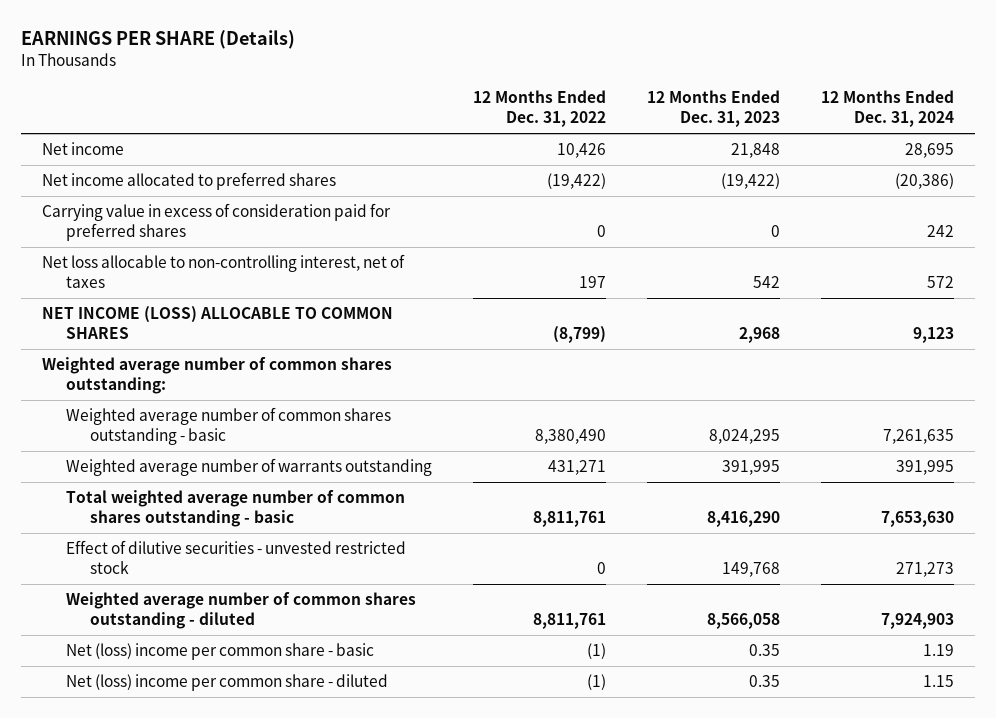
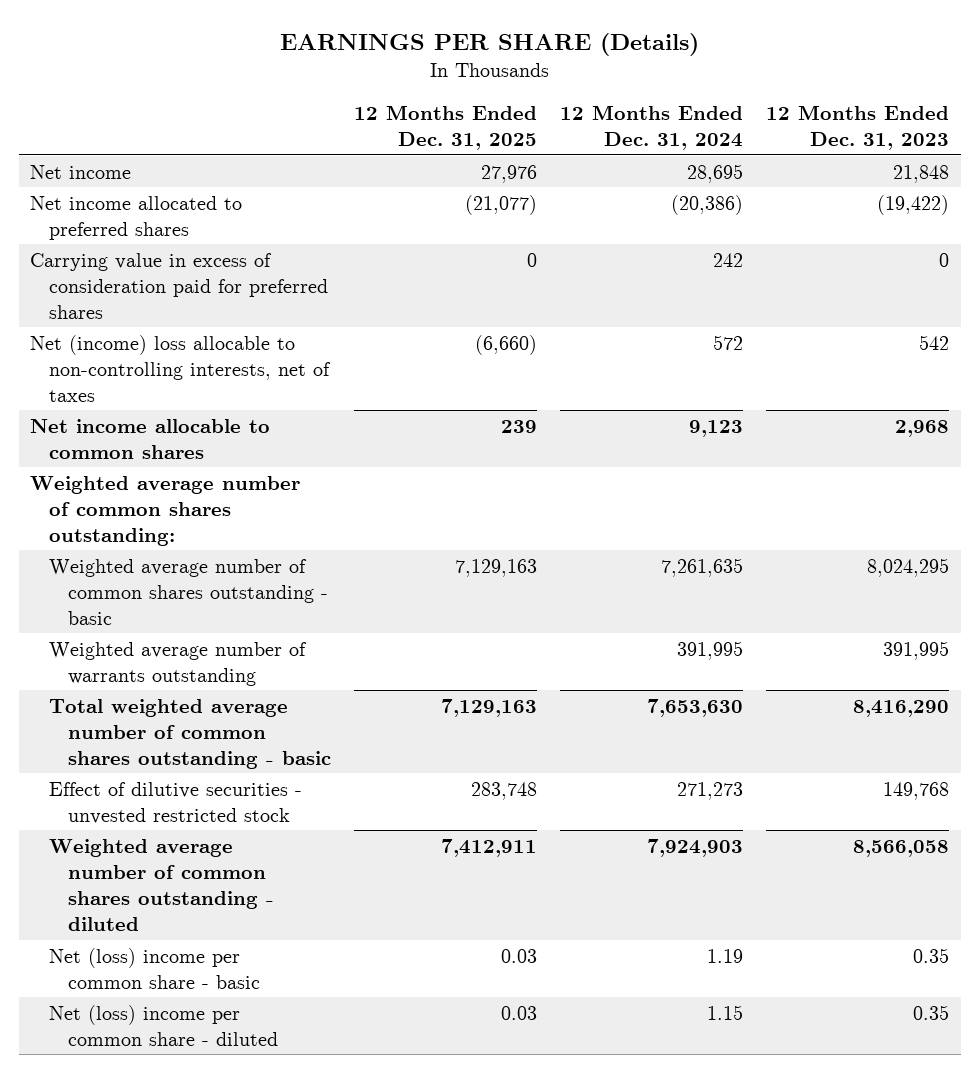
- | 12 Months Ended Dec. 31, 2022 | 12 Months Ended Dec. 31, 2023 | 12 Months Ended Dec. 31, 2024
+ | 12 Months Ended Dec. 31, 2025 | 12 Months Ended Dec. 31, 2024 | 12 Months Ended Dec. 31, 2023
- Net loss allocable to non-controlling interest, net of taxes | 197 | 542 | 572
- NET INCOME (LOSS) ALLOCABLE TO COMMON SHARES | (8,799) | 2,968 | 9,123
+ Net (income) loss allocable to non-controlling interests, net of taxes | (6,660) | 572 | 542
+ Net income allocable to common shares | 239 | 9,123 | 2,968

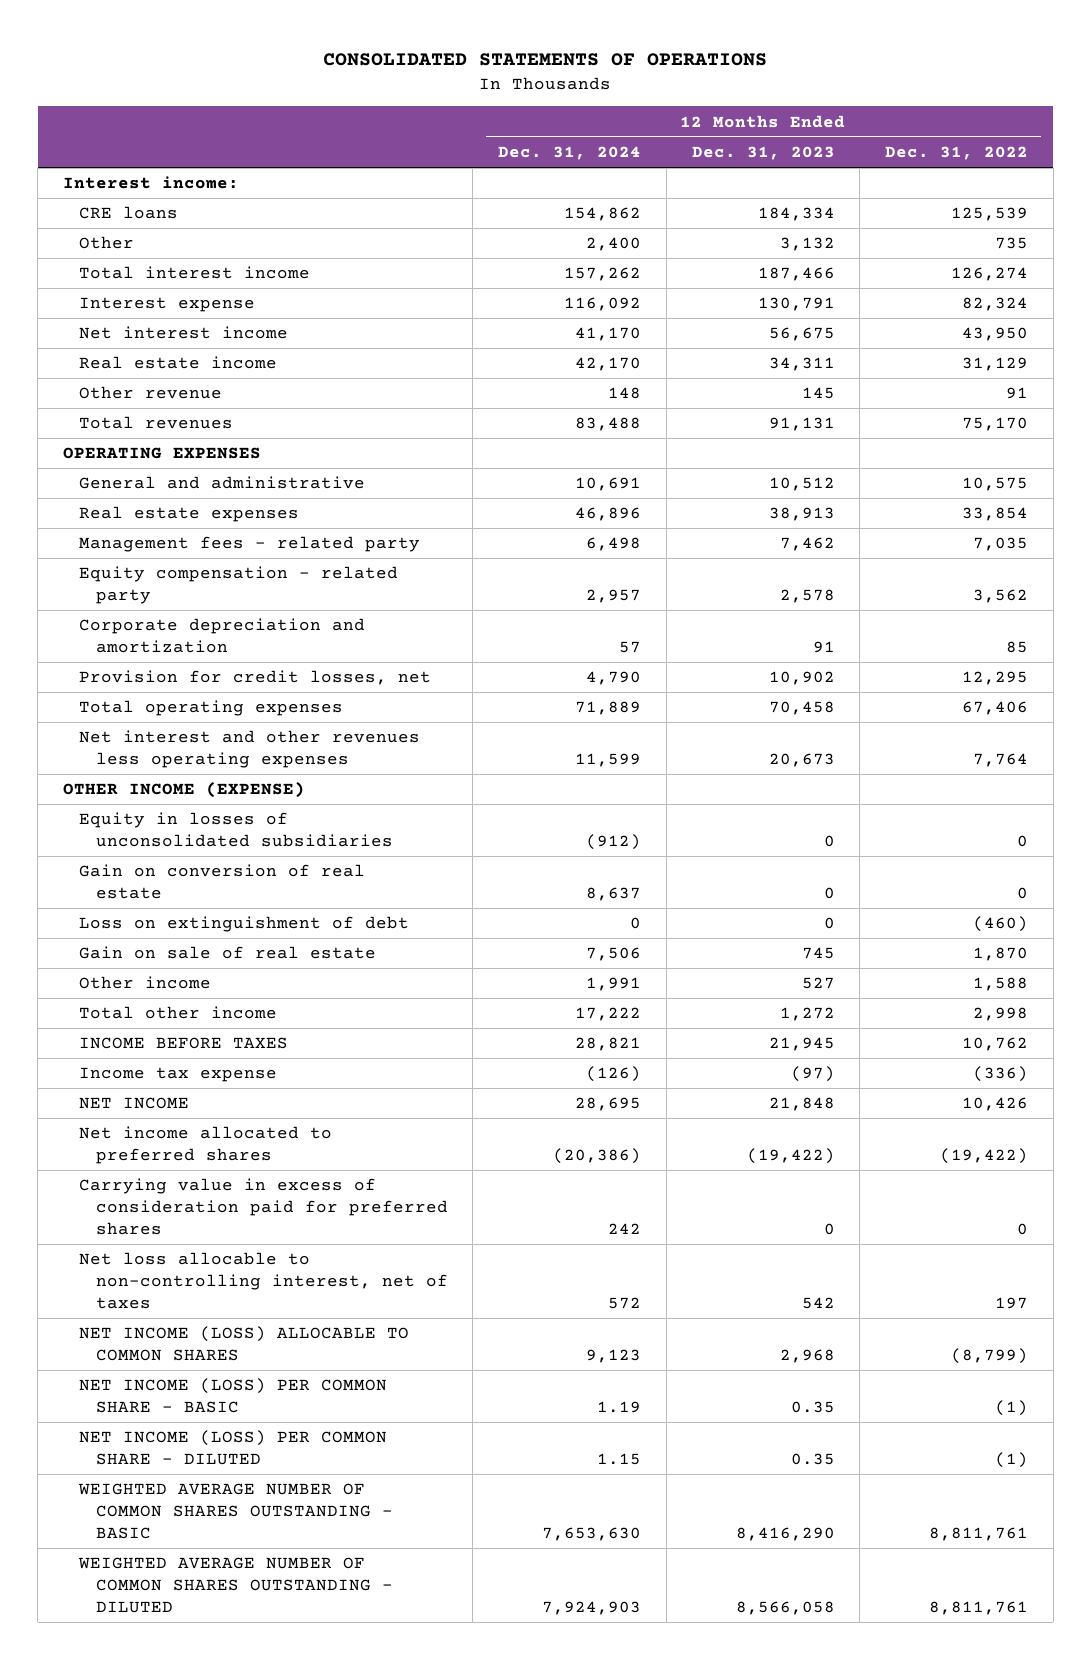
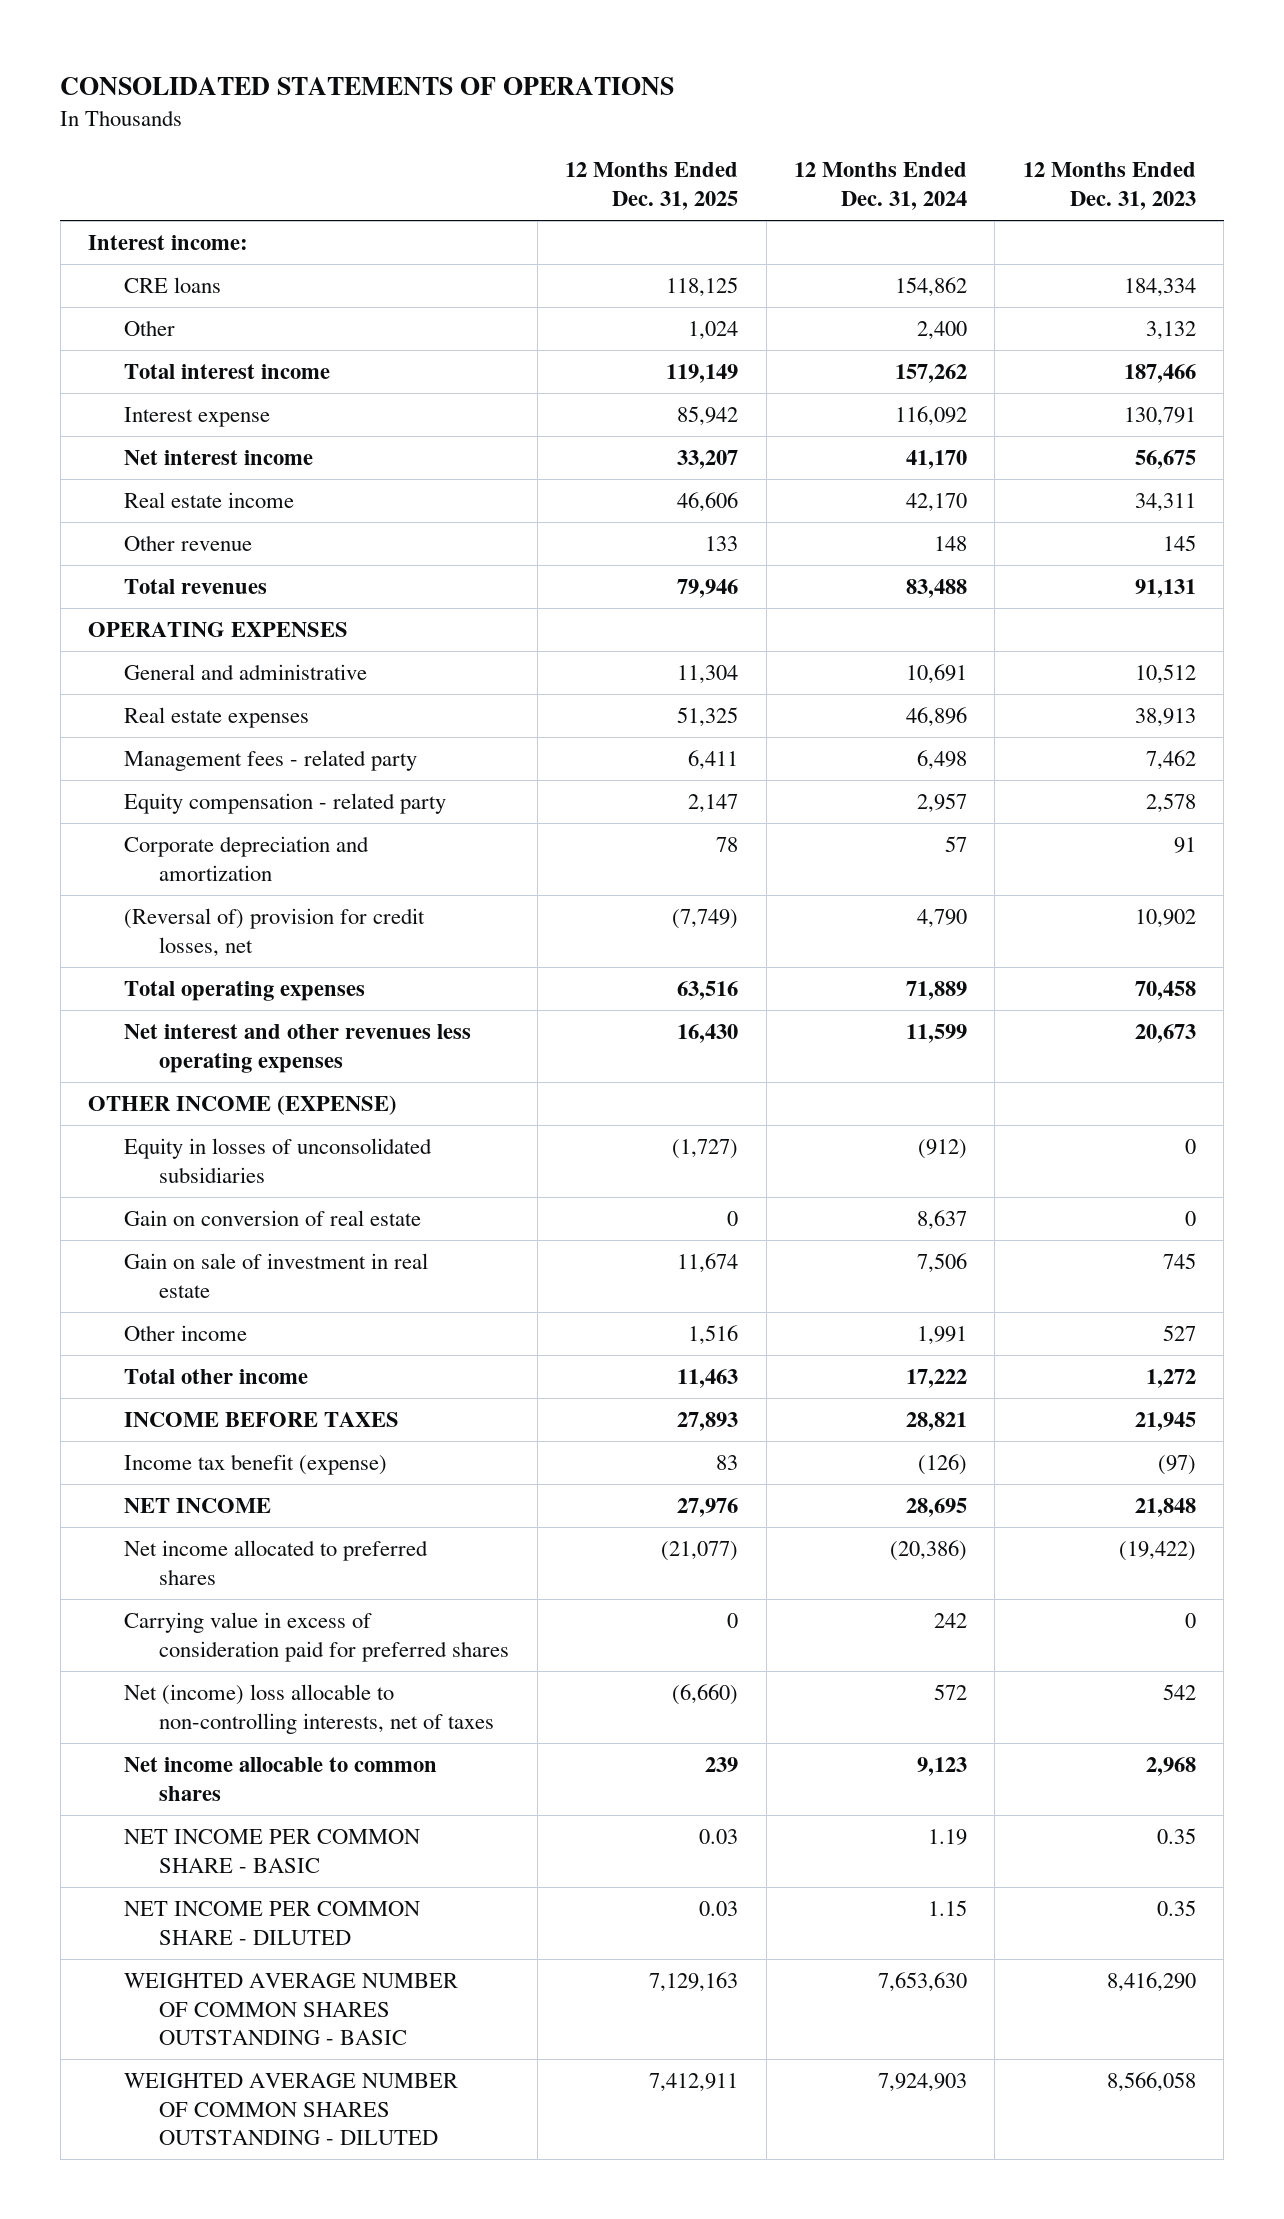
- | 12 Months Ended Dec. 31, 2024 | 12 Months Ended Dec. 31, 2023 | 12 Months Ended Dec. 31, 2022
+ | 12 Months Ended Dec. 31, 2025 | 12 Months Ended Dec. 31, 2024 | 12 Months Ended Dec. 31, 2023
- Provision for credit losses, net | 4,790 | 10,902 | 12,295
+ (Reversal of) provision for credit losses, net | (7,749) | 4,790 | 10,902
- Loss on extinguishment of debt | 0 | 0 | (460)
- Gain on sale of real estate | 7,506 | 745 | 1,870
+ Gain on sale of investment in real estate | 11,674 | 7,506 | 745
- Income tax expense | (126) | (97) | (336)
+ Income tax benefit (expense) | 83 | (126) | (97)
- Net loss allocable to non-controlling interest, net of taxes | 572 | 542 | 197
- NET INCOME (LOSS) ALLOCABLE TO COMMON SHARES | 9,123 | 2,968 | (8,799)
- NET INCOME (LOSS) PER COMMON SHARE - BASIC | 1.19 | 0.35 | (1)
- NET INCOME (LOSS) PER COMMON SHARE - DILUTED | 1.15 | 0.35 | (1)
+ Net (income) loss allocable to non-controlling interests, net of taxes | (6,660) | 572 | 542
+ Net income allocable to common shares | 239 | 9,123 | 2,968
+ NET INCOME PER COMMON SHARE - BASIC | 0.03 | 1.19 | 0.35
+ NET INCOME PER COMMON SHARE - DILUTED | 0.03 | 1.15 | 0.35

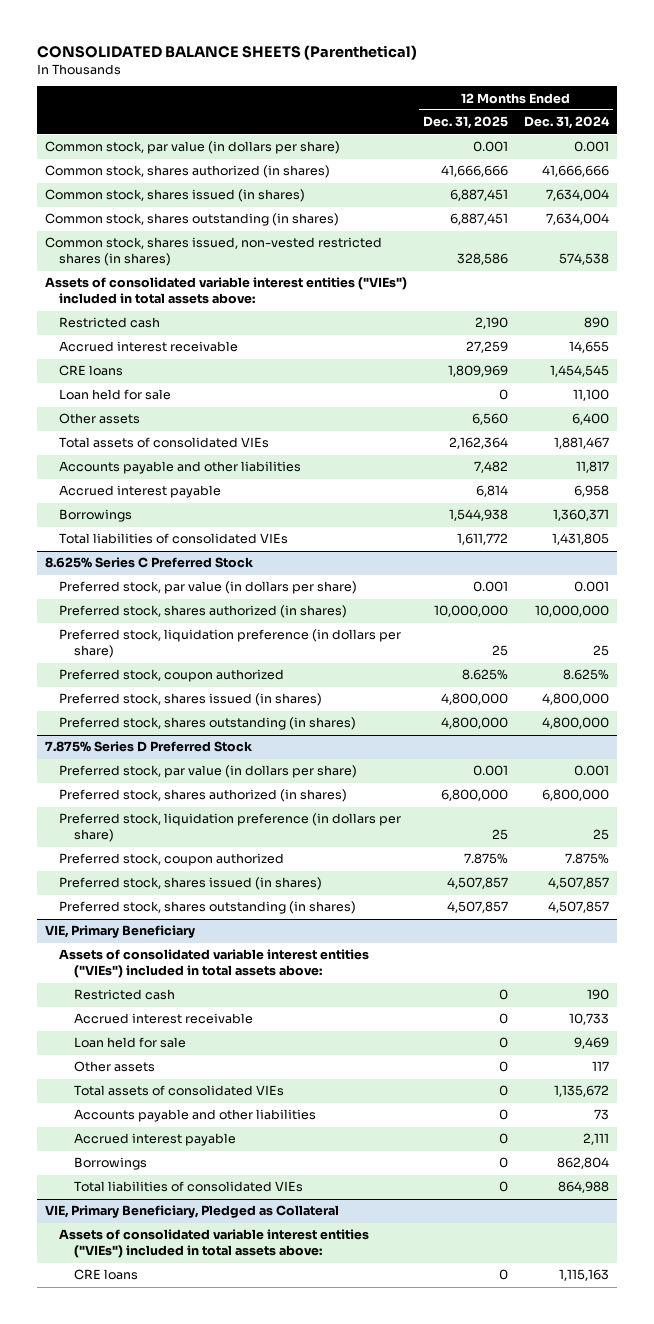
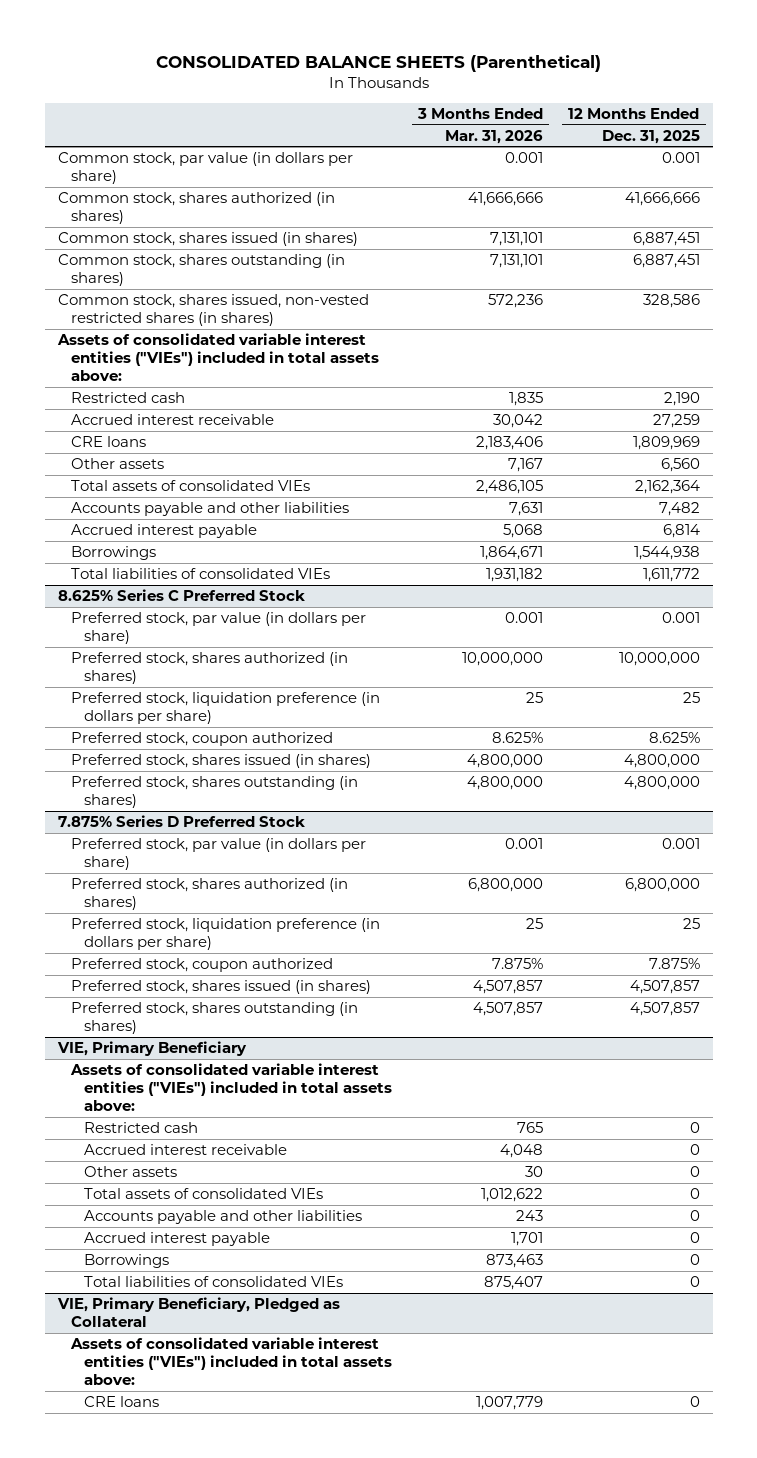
- | 12 Months Ended Dec. 31, 2025 | 12 Months Ended Dec. 31, 2024
+ | 3 Months Ended Mar. 31, 2026 | 12 Months Ended Dec. 31, 2025
- Loan held for sale | 0 | 11,100
@ VIE, Primary Beneficiary
- Loan held for sale | 0 | 9,469

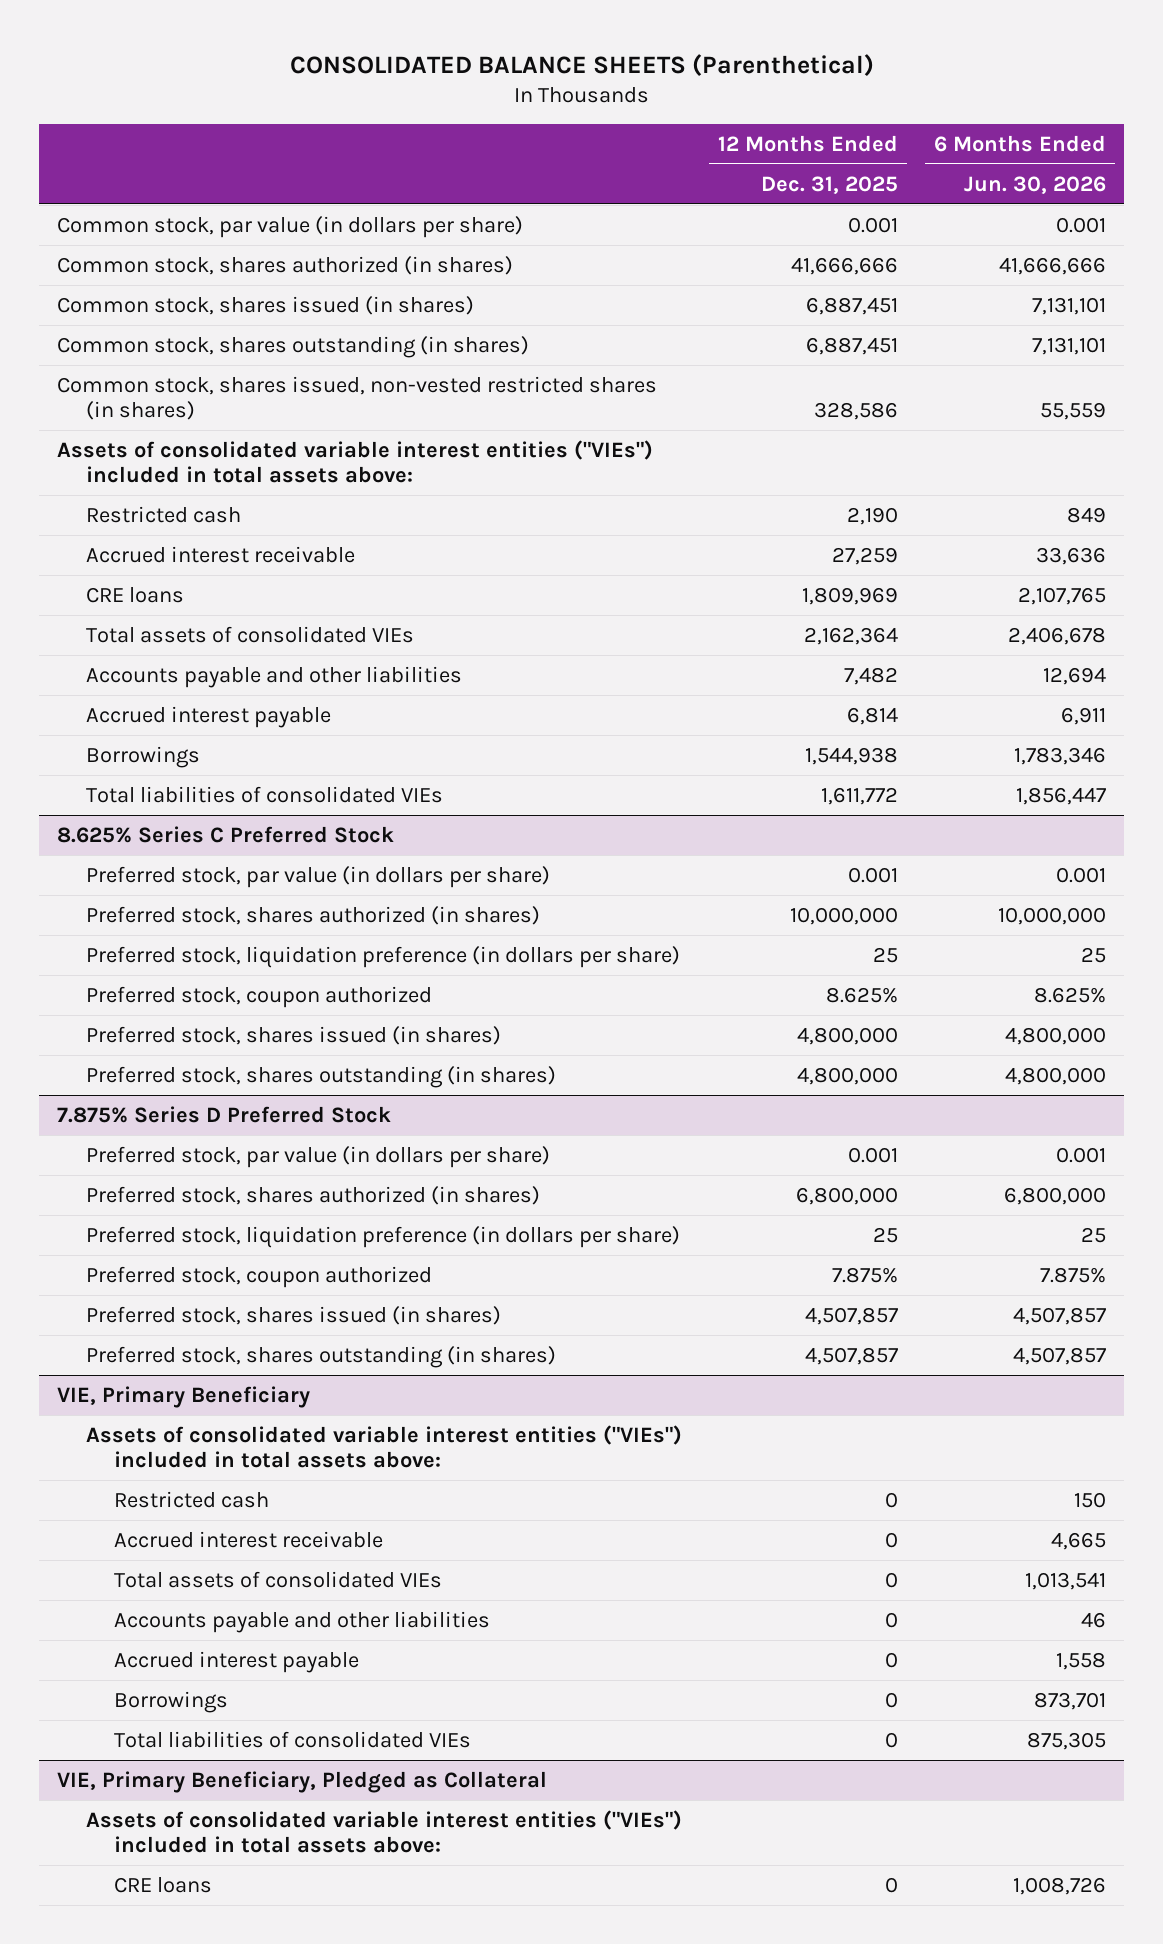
- | 3 Months Ended Mar. 31, 2026 | 12 Months Ended Dec. 31, 2025
+ | 12 Months Ended Dec. 31, 2025 | 6 Months Ended Jun. 30, 2026
- Other assets | 7,167 | 6,560
@ VIE, Primary Beneficiary
- Other assets | 30 | 0

